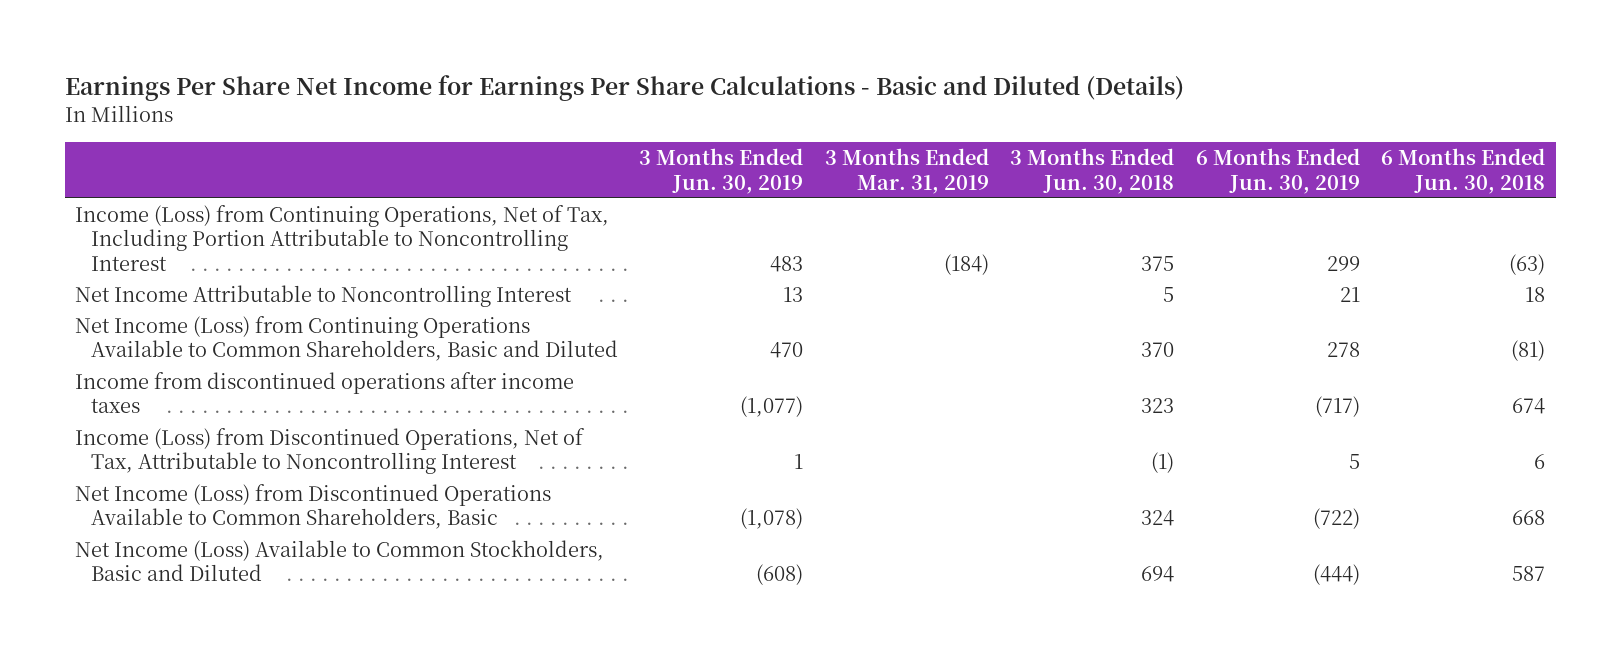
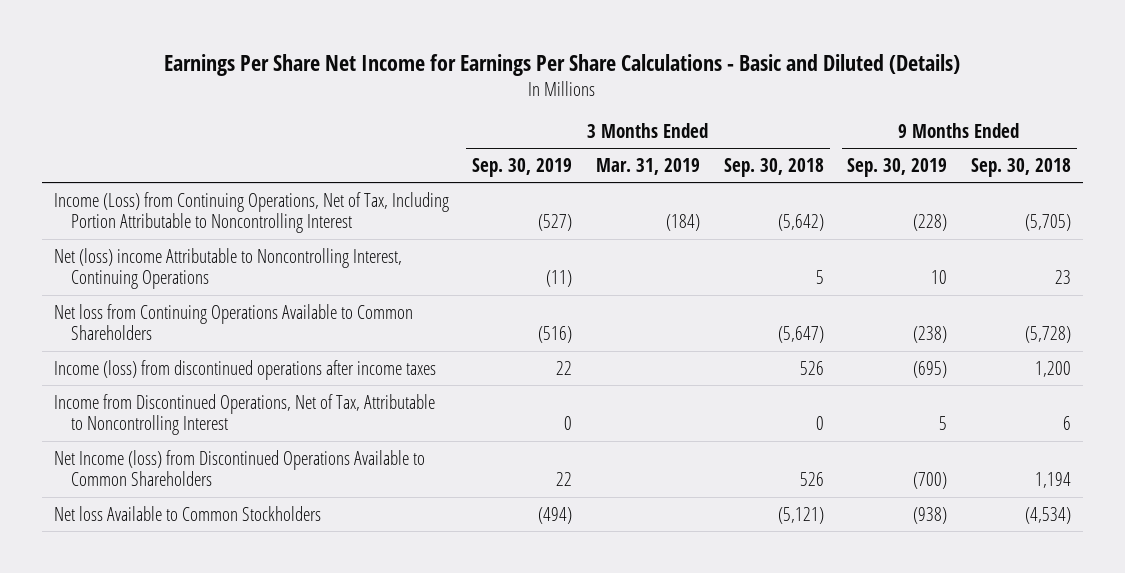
- | 3 Months Ended Jun. 30, 2019 | 3 Months Ended Mar. 31, 2019 | 3 Months Ended Jun. 30, 2018 | 6 Months Ended Jun. 30, 2019 | 6 Months Ended Jun. 30, 2018
+ | 3 Months Ended Sep. 30, 2019 | 3 Months Ended Mar. 31, 2019 | 3 Months Ended Sep. 30, 2018 | 9 Months Ended Sep. 30, 2019 | 9 Months Ended Sep. 30, 2018
- Net Income Attributable to Noncontrolling Interest | 13 | | 5 | 21 | 18
- Net Income (Loss) from Continuing Operations Available to Common Shareholders, Basic and Diluted | 470 | | 370 | 278 | (81)
- Income from discontinued operations after income taxes | (1,077) | | 323 | (717) | 674
- Income (Loss) from Discontinued Operations, Net of Tax, Attributable to Noncontrolling Interest | 1 | | (1) | 5 | 6
- Net Income (Loss) from Discontinued Operations Available to Common Shareholders, Basic | (1,078) | | 324 | (722) | 668
- Net Income (Loss) Available to Common Stockholders, Basic and Diluted | (608) | | 694 | (444) | 587
+ Net (loss) income Attributable to Noncontrolling Interest, Continuing Operations | (11) | | 5 | 10 | 23
+ Net loss from Continuing Operations Available to Common Shareholders | (516) | | (5,647) | (238) | (5,728)
+ Income (loss) from discontinued operations after income taxes | 22 | | 526 | (695) | 1,200
+ Income from Discontinued Operations, Net of Tax, Attributable to Noncontrolling Interest | 0 | | 0 | 5 | 6
+ Net Income (loss) from Discontinued Operations Available to Common Shareholders | 22 | | 526 | (700) | 1,194
+ Net loss Available to Common Stockholders | (494) | | (5,121) | (938) | (4,534)

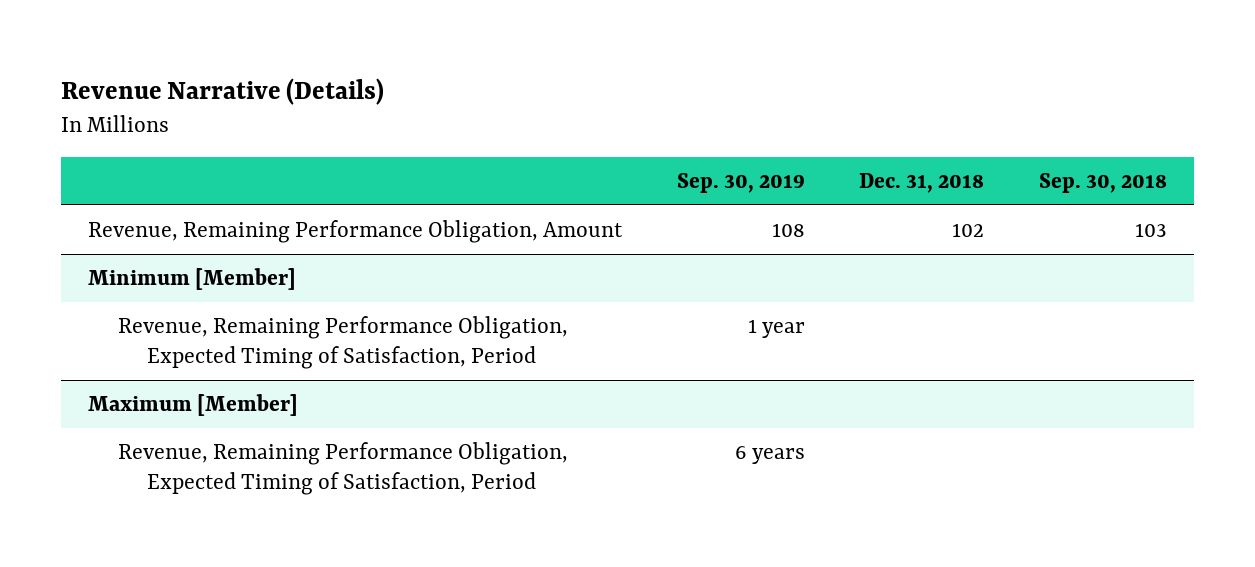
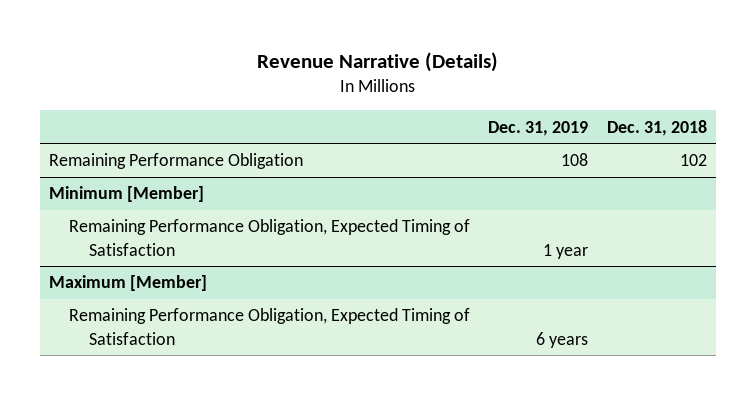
- | Sep. 30, 2019 | Dec. 31, 2018 | Sep. 30, 2018
+ | Dec. 31, 2019 | Dec. 31, 2018
- Revenue, Remaining Performance Obligation, Amount | 108 | 102 | 103
+ Remaining Performance Obligation | 108 | 102
@ Minimum [Member]
- Revenue, Remaining Performance Obligation, Expected Timing of Satisfaction, Period | 1 year | |
+ Remaining Performance Obligation, Expected Timing of Satisfaction | 1 year |
@ Maximum [Member]
- Revenue, Remaining Performance Obligation, Expected Timing of Satisfaction, Period | 6 years | |
+ Remaining Performance Obligation, Expected Timing of Satisfaction | 6 years |

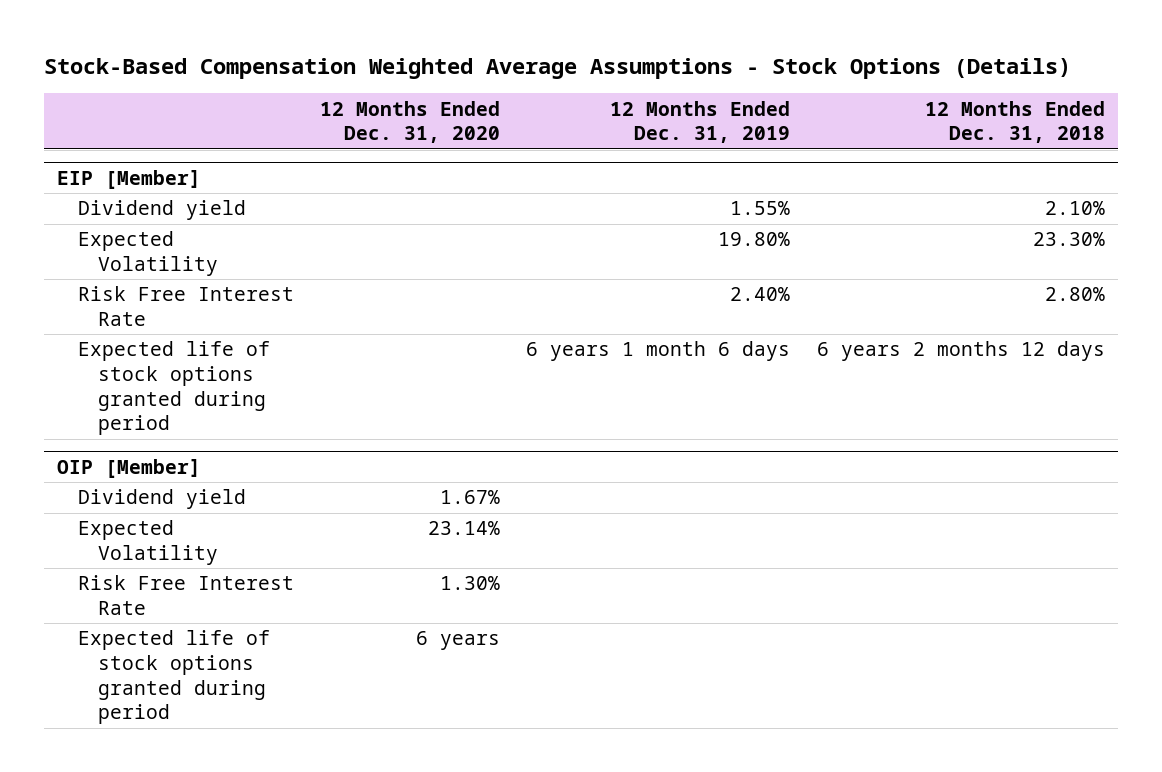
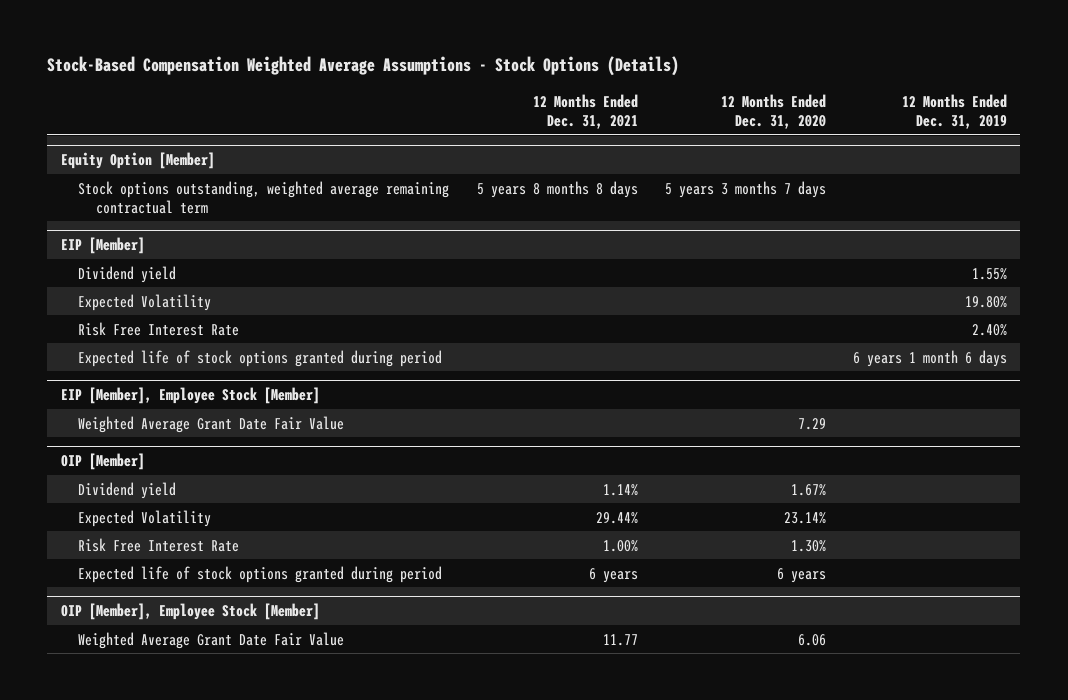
- | 12 Months Ended Dec. 31, 2020 | 12 Months Ended Dec. 31, 2019 | 12 Months Ended Dec. 31, 2018
+ | 12 Months Ended Dec. 31, 2021 | 12 Months Ended Dec. 31, 2020 | 12 Months Ended Dec. 31, 2019
+ Equity Option [Member]
+ Stock options outstanding, weighted average remaining contractual term | 5 years 8 months 8 days | 5 years 3 months 7 days |
+ EIP [Member], Employee Stock [Member]
+ Weighted Average Grant Date Fair Value | | 7.29 |
+ OIP [Member], Employee Stock [Member]
+ Weighted Average Grant Date Fair Value | 11.77 | 6.06 |

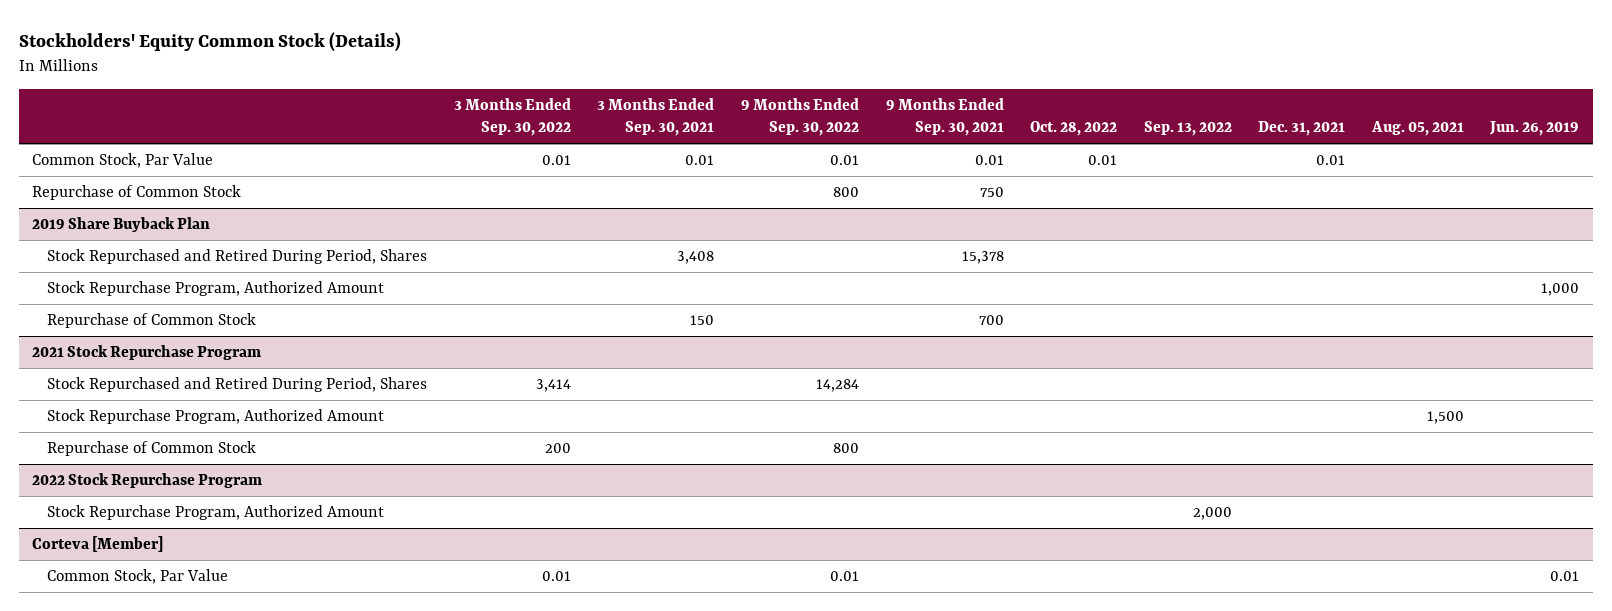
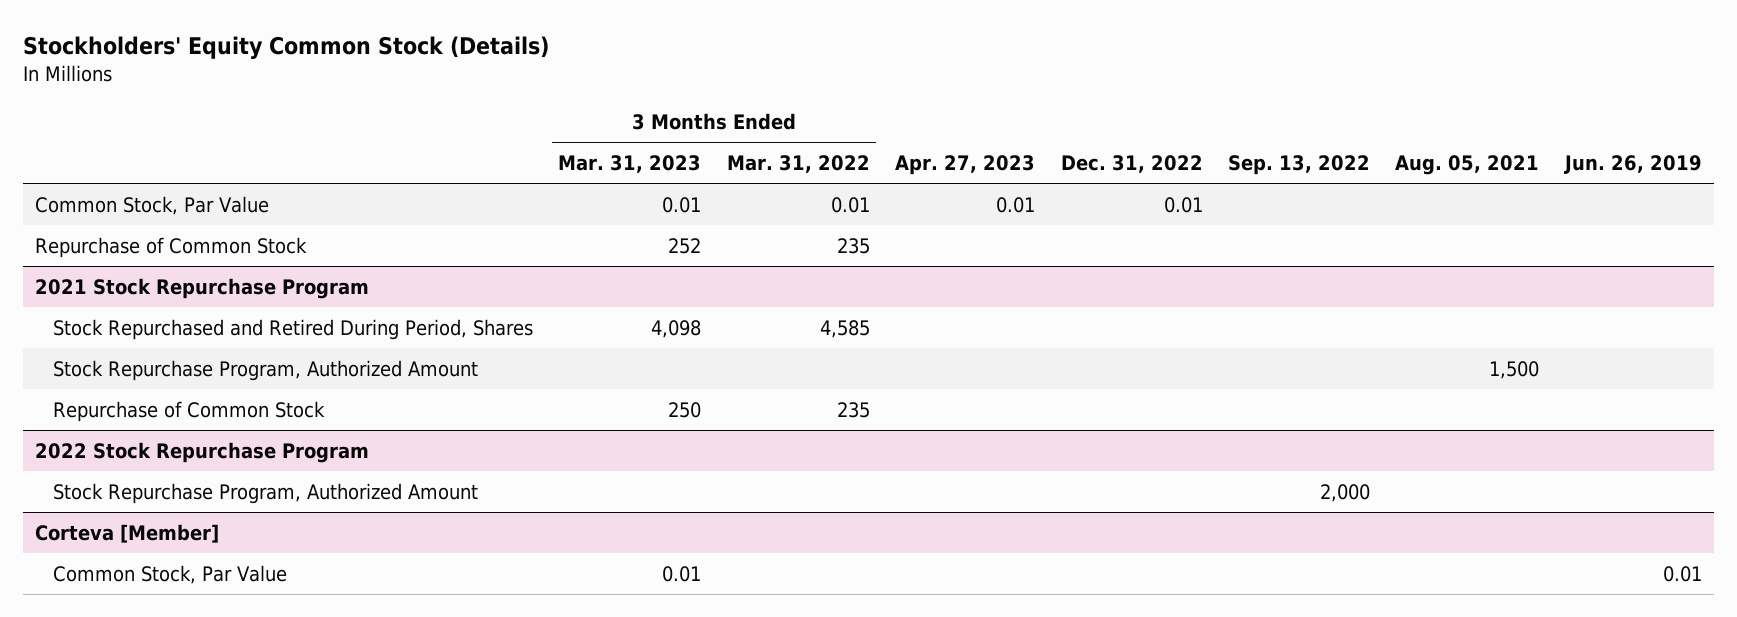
- | 3 Months Ended Sep. 30, 2022 | 3 Months Ended Sep. 30, 2021 | 9 Months Ended Sep. 30, 2022 | 9 Months Ended Sep. 30, 2021 | Oct. 28, 2022 | Sep. 13, 2022 | Dec. 31, 2021 | Aug. 05, 2021 | Jun. 26, 2019
+ | 3 Months Ended Mar. 31, 2023 | 3 Months Ended Mar. 31, 2022 | Apr. 27, 2023 | Dec. 31, 2022 | Sep. 13, 2022 | Aug. 05, 2021 | Jun. 26, 2019
- 2019 Share Buyback Plan
- Stock Repurchased and Retired During Period, Shares | | 3,408 | | 15,378 | | | | |
- Stock Repurchase Program, Authorized Amount | | | | | | | | | 1,000
- Repurchase of Common Stock | | 150 | | 700 | | | | |

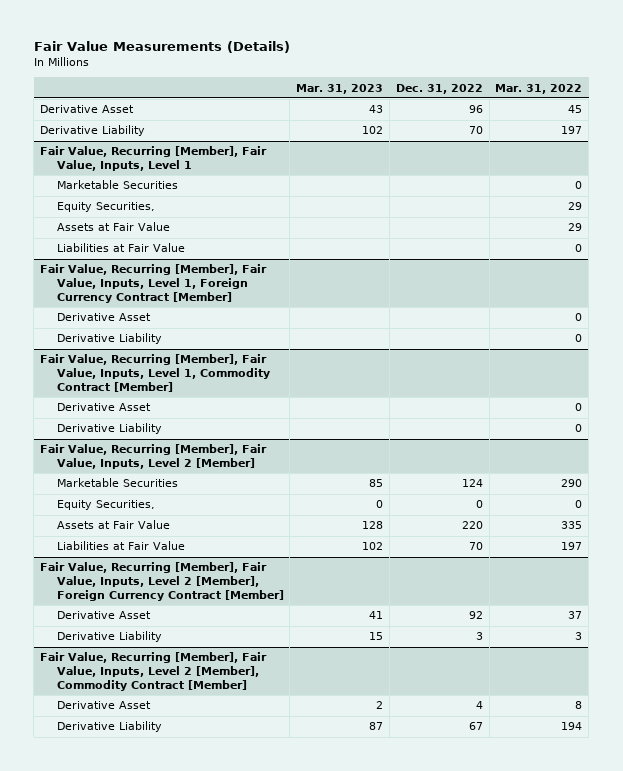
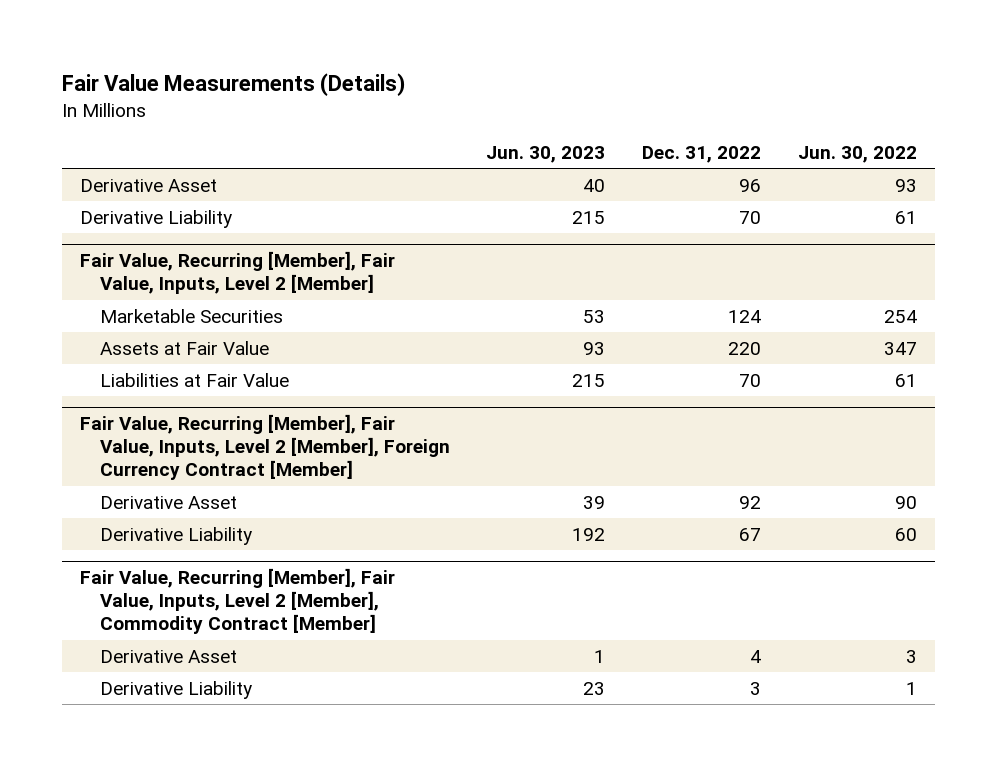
- | Mar. 31, 2023 | Dec. 31, 2022 | Mar. 31, 2022
+ | Jun. 30, 2023 | Dec. 31, 2022 | Jun. 30, 2022
- Fair Value, Recurring [Member], Fair Value, Inputs, Level 1
- Marketable Securities | | | 0
- Equity Securities, | | | 29
- Assets at Fair Value | | | 29
- Liabilities at Fair Value | | | 0
- Fair Value, Recurring [Member], Fair Value, Inputs, Level 1, Foreign Currency Contract [Member]
- Derivative Asset | | | 0
- Derivative Liability | | | 0
- Fair Value, Recurring [Member], Fair Value, Inputs, Level 1, Commodity Contract [Member]
- Derivative Asset | | | 0
- Derivative Liability | | | 0
@ Fair Value, Recurring [Member], Fair Value, Inputs, Level 2 [Member]
- Equity Securities, | 0 | 0 | 0
@ Fair Value, Recurring [Member], Fair Value, Inputs, Level 2 [Member], Foreign Currency Contract [Member]
- Derivative Liability | 15 | 3 | 3
+ Derivative Liability | 192 | 67 | 60
@ Fair Value, Recurring [Member], Fair Value, Inputs, Level 2 [Member], Commodity Contract [Member]
- Derivative Liability | 87 | 67 | 194
+ Derivative Liability | 23 | 3 | 1

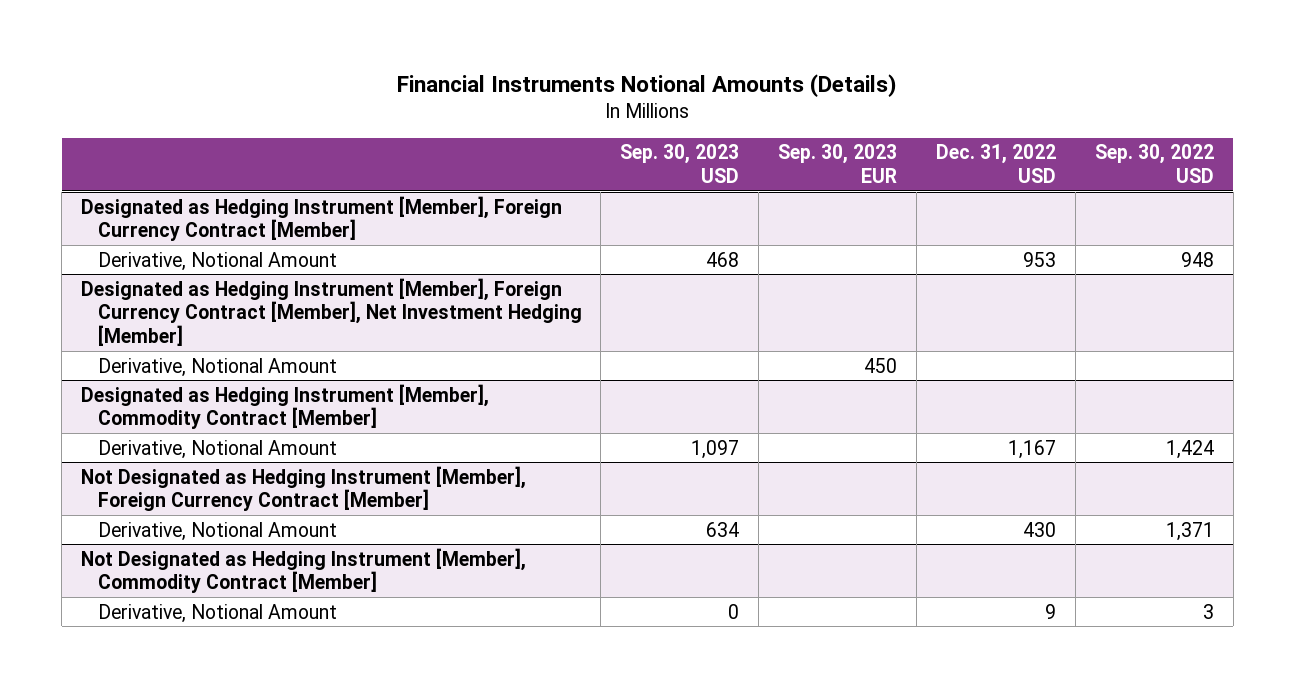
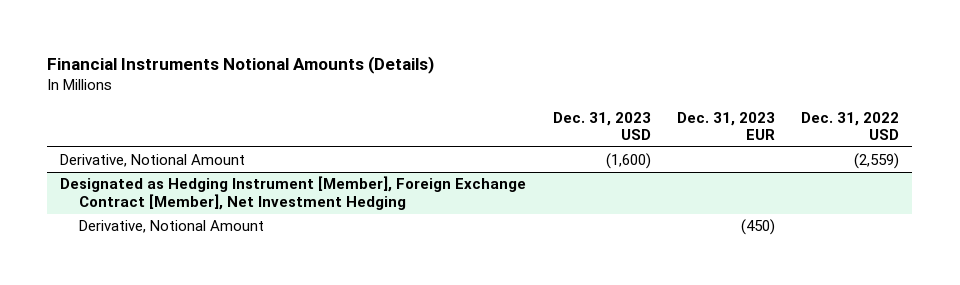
- | Sep. 30, 2023 USD | Sep. 30, 2023 EUR | Dec. 31, 2022 USD | Sep. 30, 2022 USD
+ | Dec. 31, 2023 USD | Dec. 31, 2023 EUR | Dec. 31, 2022 USD
- Designated as Hedging Instrument [Member], Foreign Currency Contract [Member]
- Derivative, Notional Amount | 468 | | 953 | 948
- Designated as Hedging Instrument [Member], Foreign Currency Contract [Member], Net Investment Hedging [Member]
+ Derivative, Notional Amount | (1,600) | | (2,559)
+ Designated as Hedging Instrument [Member], Foreign Exchange Contract [Member], Net Investment Hedging
- Designated as Hedging Instrument [Member], Commodity Contract [Member]
- Derivative, Notional Amount | 1,097 | | 1,167 | 1,424
- Not Designated as Hedging Instrument [Member], Foreign Currency Contract [Member]
- Derivative, Notional Amount | 634 | | 430 | 1,371
- Not Designated as Hedging Instrument [Member], Commodity Contract [Member]
- Derivative, Notional Amount | 0 | | 9 | 3

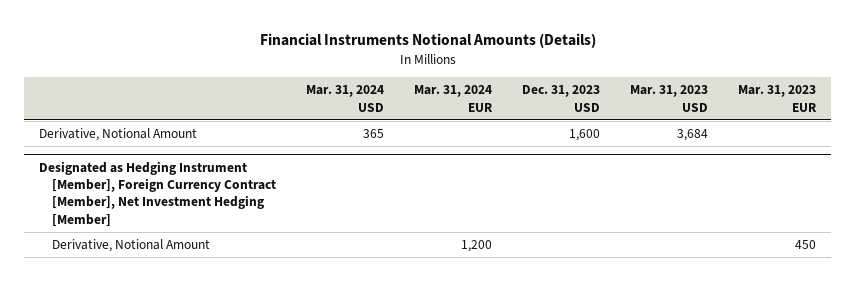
- | Dec. 31, 2023 USD | Dec. 31, 2023 EUR | Dec. 31, 2022 USD
+ | Mar. 31, 2024 USD | Mar. 31, 2024 EUR | Dec. 31, 2023 USD | Mar. 31, 2023 USD | Mar. 31, 2023 EUR
- Derivative, Notional Amount | (1,600) | | (2,559)
- Designated as Hedging Instrument [Member], Foreign Exchange Contract [Member], Net Investment Hedging
+ Derivative, Notional Amount | 365 | | 1,600 | 3,684 |
+ Designated as Hedging Instrument [Member], Foreign Currency Contract [Member], Net Investment Hedging [Member]

